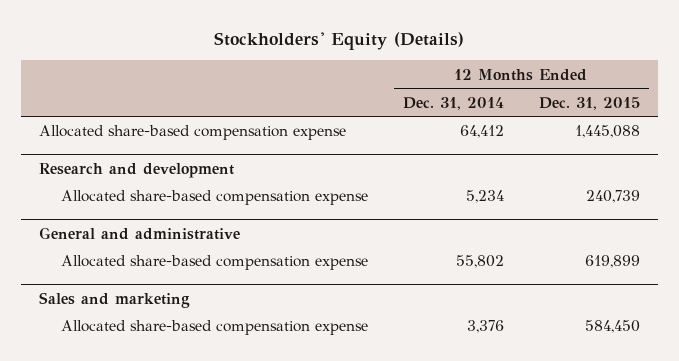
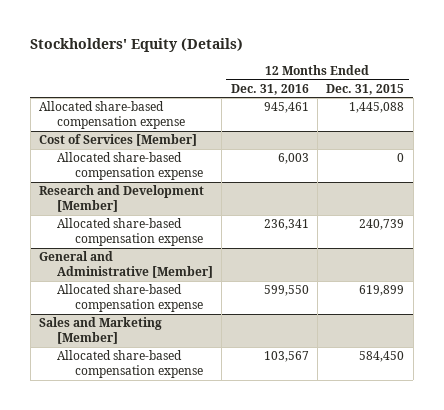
- | 12 Months Ended Dec. 31, 2014 | 12 Months Ended Dec. 31, 2015
+ | 12 Months Ended Dec. 31, 2016 | 12 Months Ended Dec. 31, 2015
- Research and development
+ Cost of Services [Member]
+ Allocated share-based compensation expense | 6,003 | 0
+ Research and Development [Member]
- General and administrative
+ General and Administrative [Member]
- Sales and marketing
+ Sales and Marketing [Member]

